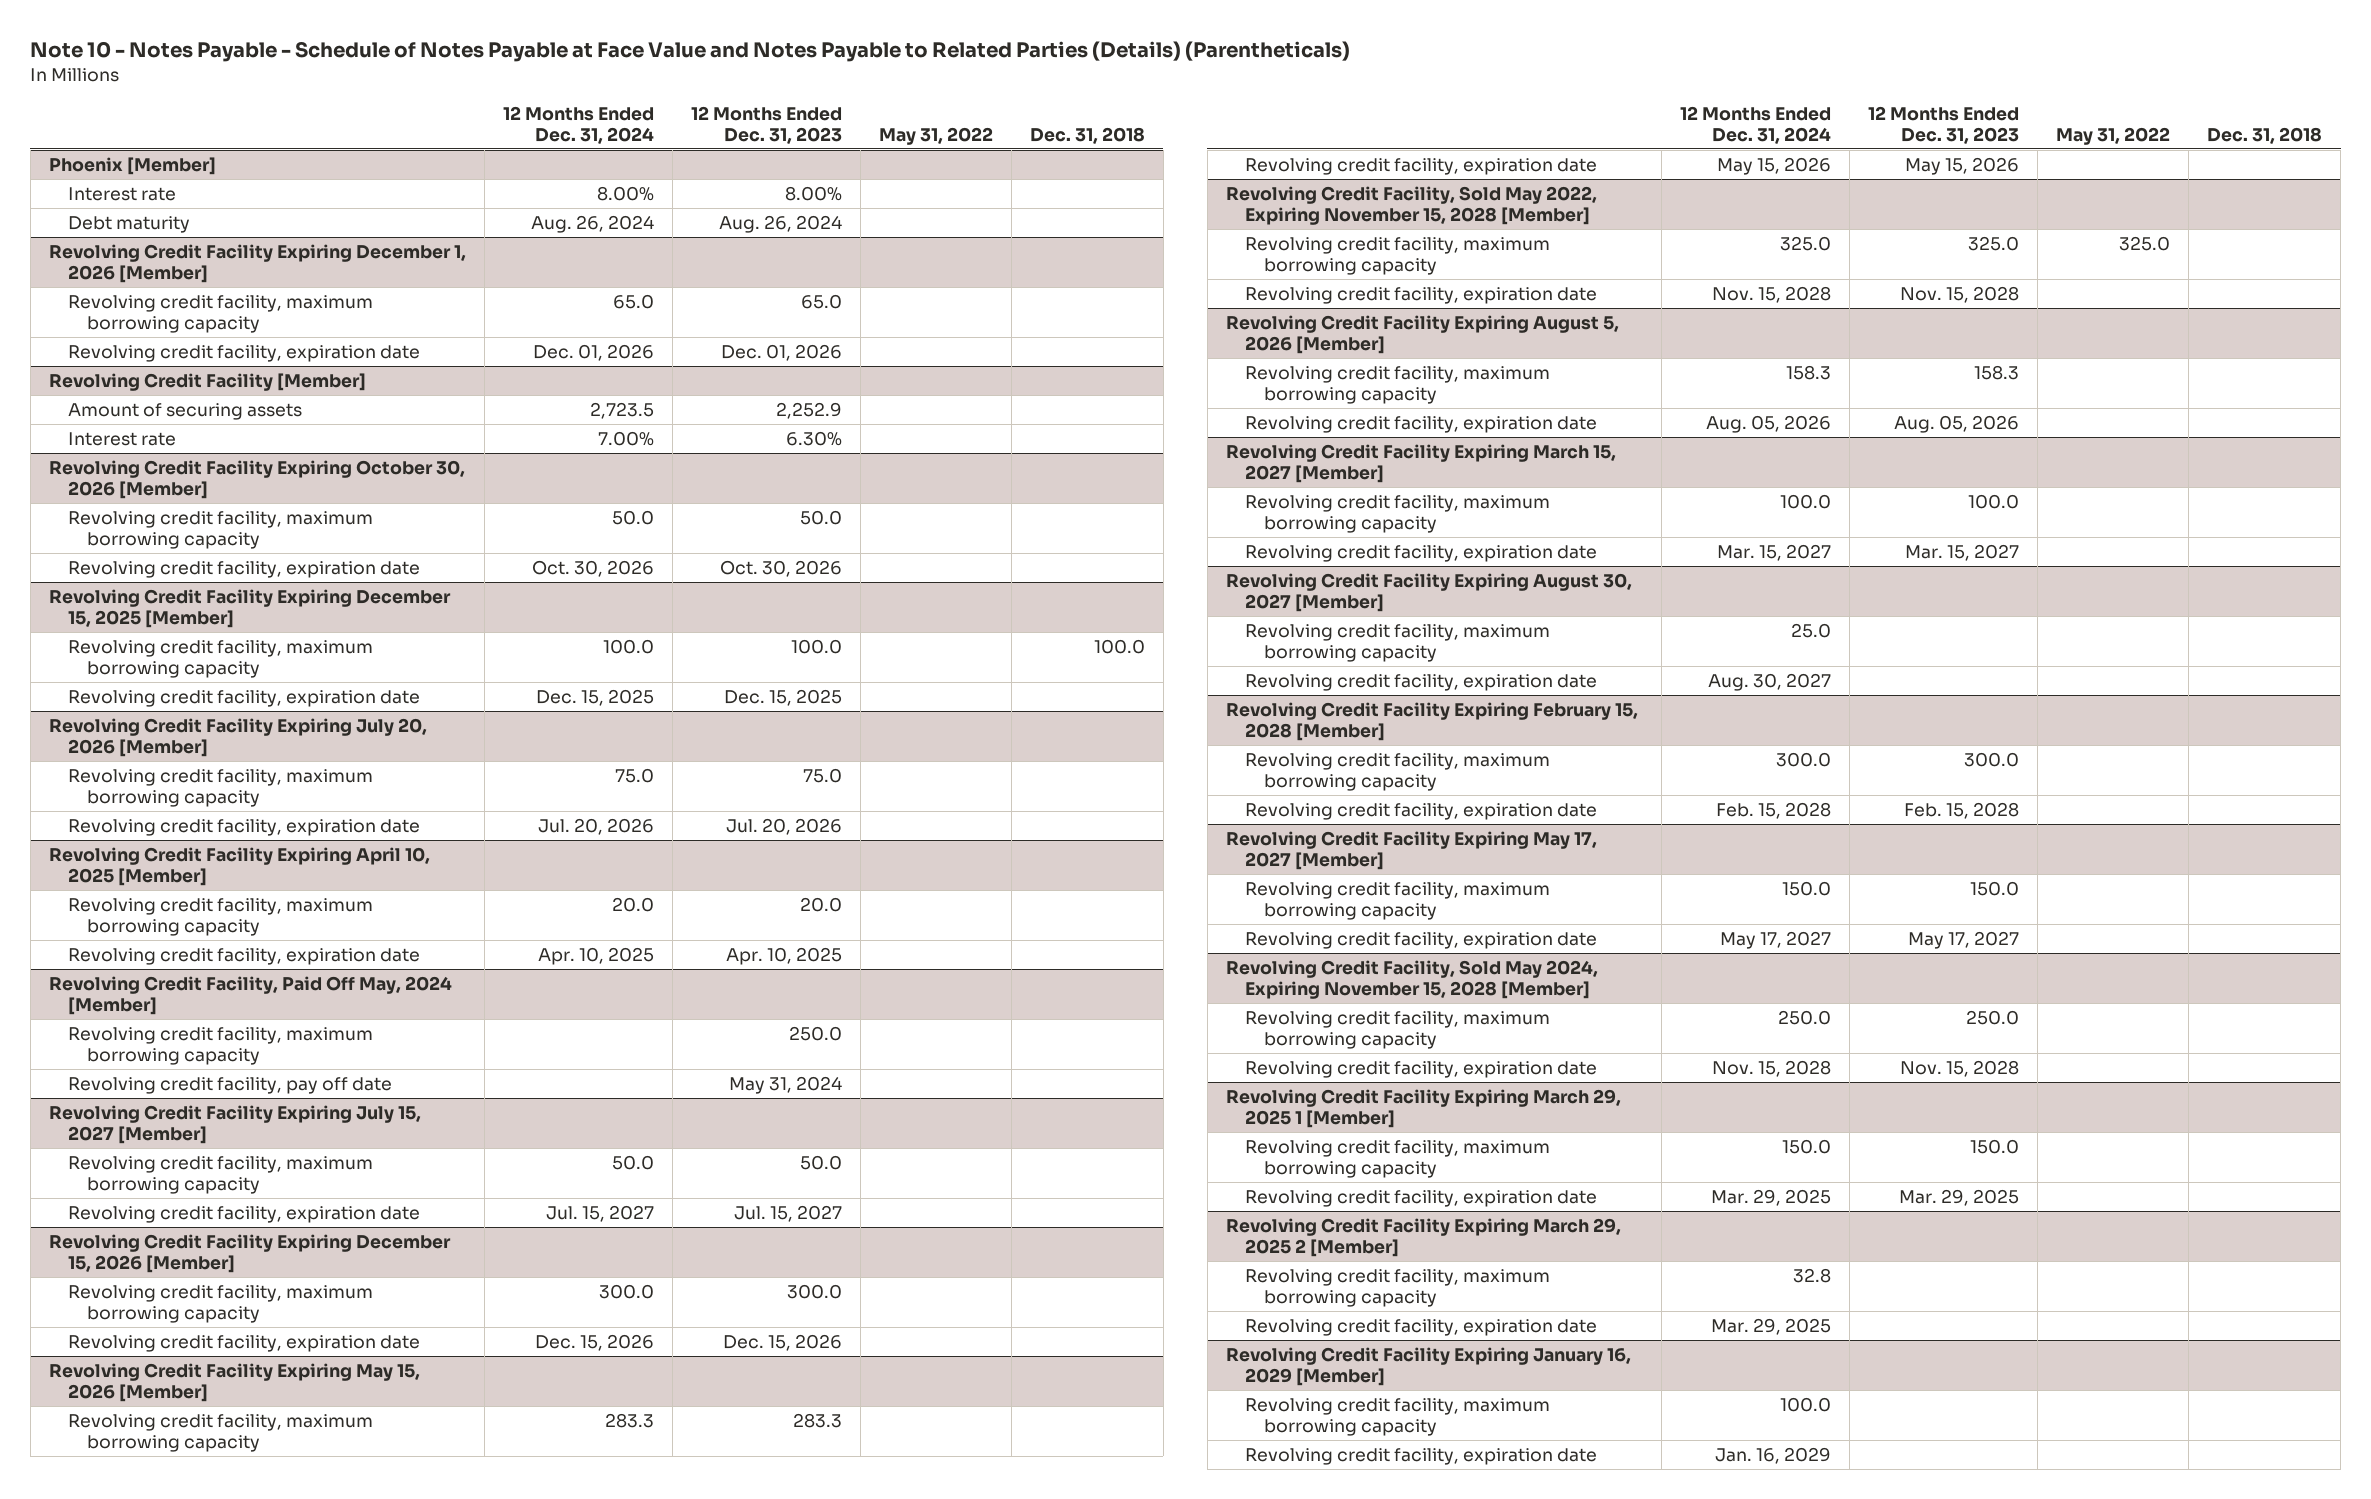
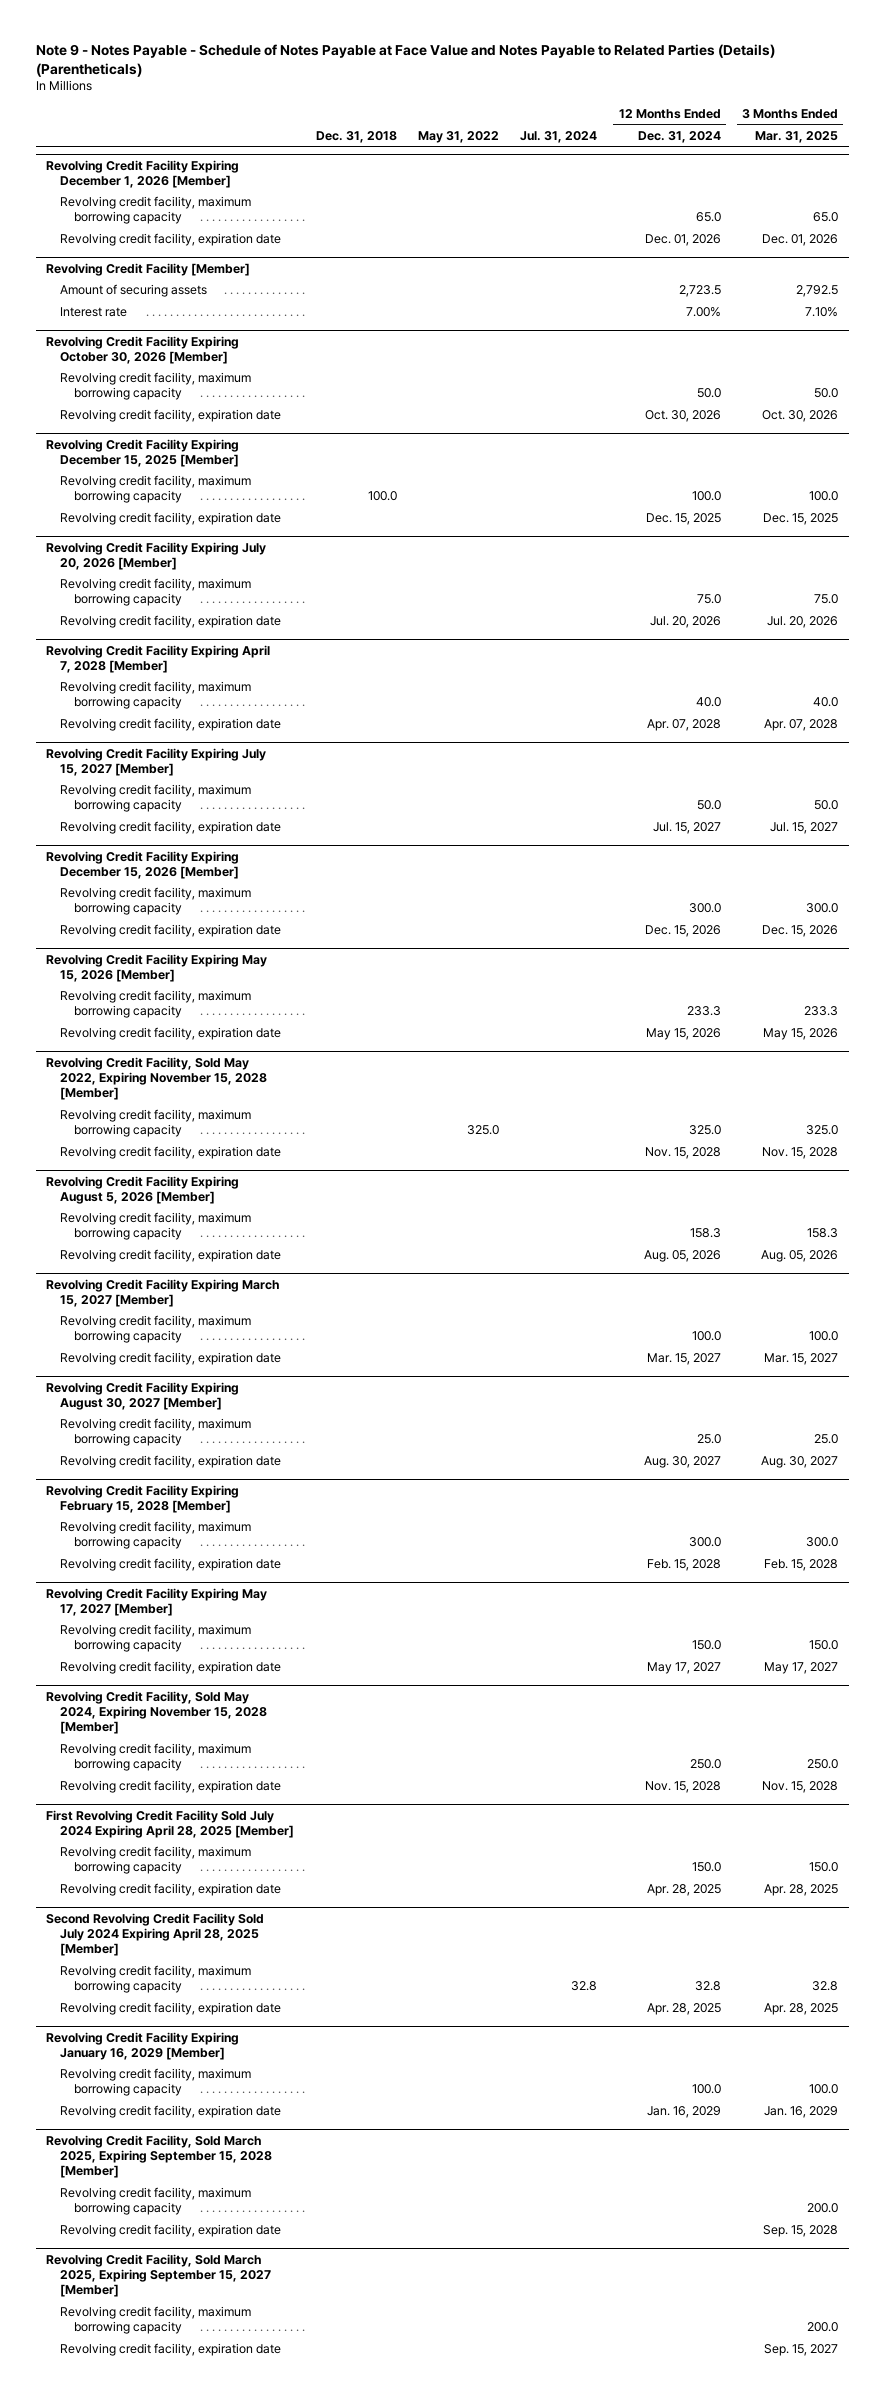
- Note 10 - Notes Payable - Schedule of Notes Payable at Face Value and Notes Payable to Related Parties (Details) (Parentheticals)
+ Note 9 - Notes Payable - Schedule of Notes Payable at Face Value and Notes Payable to Related Parties (Details) (Parentheticals)
- | 12 Months Ended Dec. 31, 2024 | 12 Months Ended Dec. 31, 2023 | May 31, 2022 | Dec. 31, 2018
+ | Dec. 31, 2018 | May 31, 2022 | Jul. 31, 2024 | 12 Months Ended Dec. 31, 2024 | 3 Months Ended Mar. 31, 2025
- Phoenix [Member]
- Interest rate | 8.00% | 8.00% | |
- Debt maturity | Aug. 26, 2024 | Aug. 26, 2024 | |
- Revolving Credit Facility Expiring April 10, 2025 [Member]
- Revolving credit facility, maximum borrowing capacity | 20.0 | 20.0 | |
- Revolving credit facility, expiration date | Apr. 10, 2025 | Apr. 10, 2025 | |
- Revolving Credit Facility, Paid Off May, 2024 [Member]
- Revolving credit facility, maximum borrowing capacity | | 250.0 | |
- Revolving credit facility, pay off date | | May 31, 2024 | |
+ Revolving Credit Facility Expiring April 7, 2028 [Member]
+ Revolving credit facility, maximum borrowing capacity | | | | 40.0 | 40.0
+ Revolving credit facility, expiration date | | | | Apr. 07, 2028 | Apr. 07, 2028
@ Revolving Credit Facility Expiring May 15, 2026 [Member]
- Revolving credit facility, maximum borrowing capacity | 283.3 | 283.3 | |
+ Revolving credit facility, maximum borrowing capacity | | | | 233.3 | 233.3
- Revolving Credit Facility Expiring March 29, 2025 1 [Member]
+ First Revolving Credit Facility Sold July 2024 Expiring April 28, 2025 [Member]
- Revolving credit facility, expiration date | Mar. 29, 2025 | Mar. 29, 2025 | |
- Revolving Credit Facility Expiring March 29, 2025 2 [Member]
+ Revolving credit facility, expiration date | | | | Apr. 28, 2025 | Apr. 28, 2025
+ Second Revolving Credit Facility Sold July 2024 Expiring April 28, 2025 [Member]
- Revolving credit facility, expiration date | Mar. 29, 2025 | | |
+ Revolving credit facility, expiration date | | | | Apr. 28, 2025 | Apr. 28, 2025
+ Revolving Credit Facility, Sold March 2025, Expiring September 15, 2028 [Member]
+ Revolving credit facility, maximum borrowing capacity | | | | | 200.0
+ Revolving credit facility, expiration date | | | | | Sep. 15, 2028
+ Revolving Credit Facility, Sold March 2025, Expiring September 15, 2027 [Member]
+ Revolving credit facility, maximum borrowing capacity | | | | | 200.0
+ Revolving credit facility, expiration date | | | | | Sep. 15, 2027

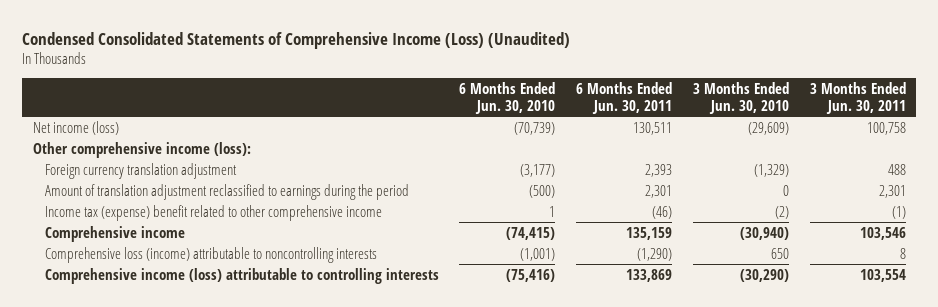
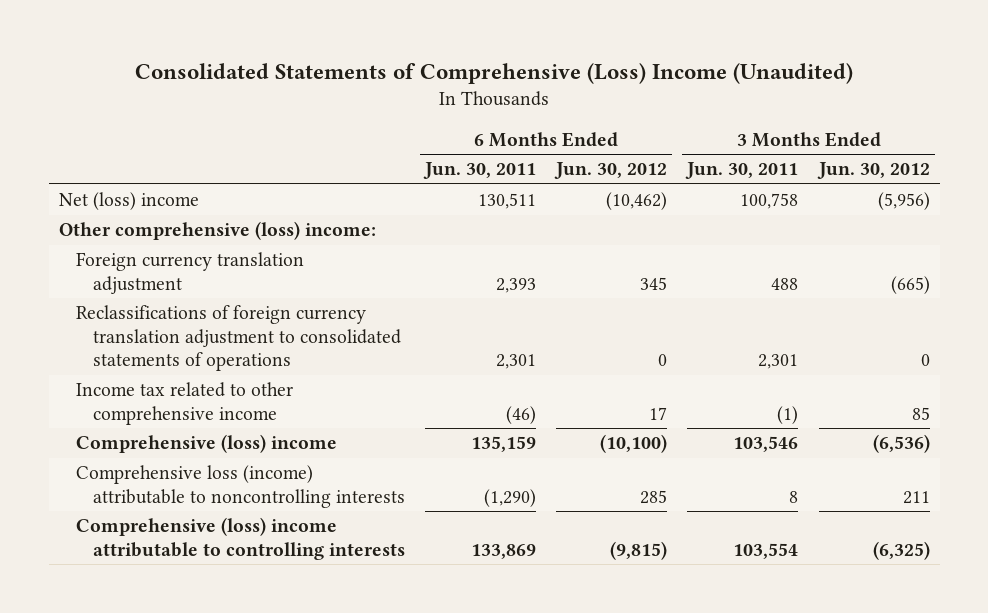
- Condensed Consolidated Statements of Comprehensive Income (Loss) (Unaudited)
+ Consolidated Statements of Comprehensive (Loss) Income (Unaudited)
- | 6 Months Ended Jun. 30, 2010 | 6 Months Ended Jun. 30, 2011 | 3 Months Ended Jun. 30, 2010 | 3 Months Ended Jun. 30, 2011
+ | 6 Months Ended Jun. 30, 2011 | 6 Months Ended Jun. 30, 2012 | 3 Months Ended Jun. 30, 2011 | 3 Months Ended Jun. 30, 2012
- Net income (loss) | (70,739) | 130,511 | (29,609) | 100,758
- Other comprehensive income (loss):
+ Net (loss) income | 130,511 | (10,462) | 100,758 | (5,956)
+ Other comprehensive (loss) income:
- Amount of translation adjustment reclassified to earnings during the period | (500) | 2,301 | 0 | 2,301
- Income tax (expense) benefit related to other comprehensive income | 1 | (46) | (2) | (1)
- Comprehensive income | (74,415) | 135,159 | (30,940) | 103,546
+ Reclassifications of foreign currency translation adjustment to consolidated statements of operations | 2,301 | 0 | 2,301 | 0
+ Income tax related to other comprehensive income | (46) | 17 | (1) | 85
+ Comprehensive (loss) income | 135,159 | (10,100) | 103,546 | (6,536)
- Comprehensive income (loss) attributable to controlling interests | (75,416) | 133,869 | (30,290) | 103,554
+ Comprehensive (loss) income attributable to controlling interests | 133,869 | (9,815) | 103,554 | (6,325)

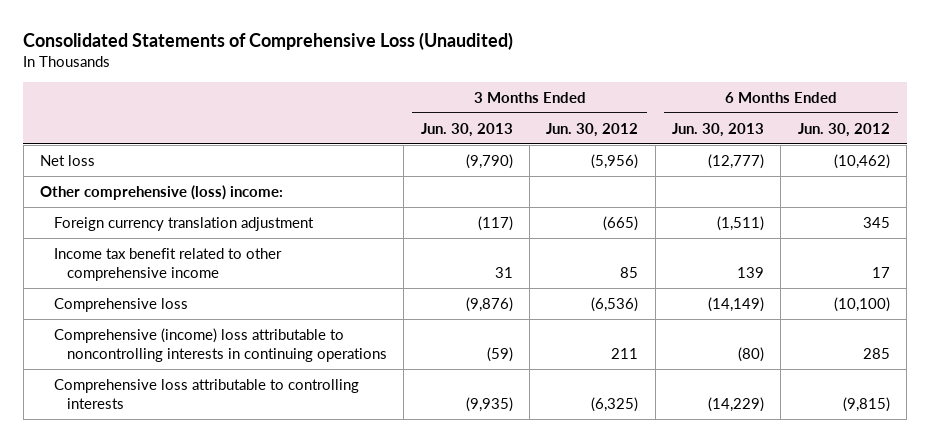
- Consolidated Statements of Comprehensive (Loss) Income (Unaudited)
+ Consolidated Statements of Comprehensive Loss (Unaudited)
- | 6 Months Ended Jun. 30, 2011 | 6 Months Ended Jun. 30, 2012 | 3 Months Ended Jun. 30, 2011 | 3 Months Ended Jun. 30, 2012
+ | 3 Months Ended Jun. 30, 2013 | 3 Months Ended Jun. 30, 2012 | 6 Months Ended Jun. 30, 2013 | 6 Months Ended Jun. 30, 2012
- Net (loss) income | 130,511 | (10,462) | 100,758 | (5,956)
+ Net loss | (9,790) | (5,956) | (12,777) | (10,462)
- Reclassifications of foreign currency translation adjustment to consolidated statements of operations | 2,301 | 0 | 2,301 | 0
- Income tax related to other comprehensive income | (46) | 17 | (1) | 85
- Comprehensive (loss) income | 135,159 | (10,100) | 103,546 | (6,536)
- Comprehensive loss (income) attributable to noncontrolling interests | (1,290) | 285 | 8 | 211
- Comprehensive (loss) income attributable to controlling interests | 133,869 | (9,815) | 103,554 | (6,325)
+ Income tax benefit related to other comprehensive income | 31 | 85 | 139 | 17
+ Comprehensive loss | (9,876) | (6,536) | (14,149) | (10,100)
+ Comprehensive (income) loss attributable to noncontrolling interests in continuing operations | (59) | 211 | (80) | 285
+ Comprehensive loss attributable to controlling interests | (9,935) | (6,325) | (14,229) | (9,815)

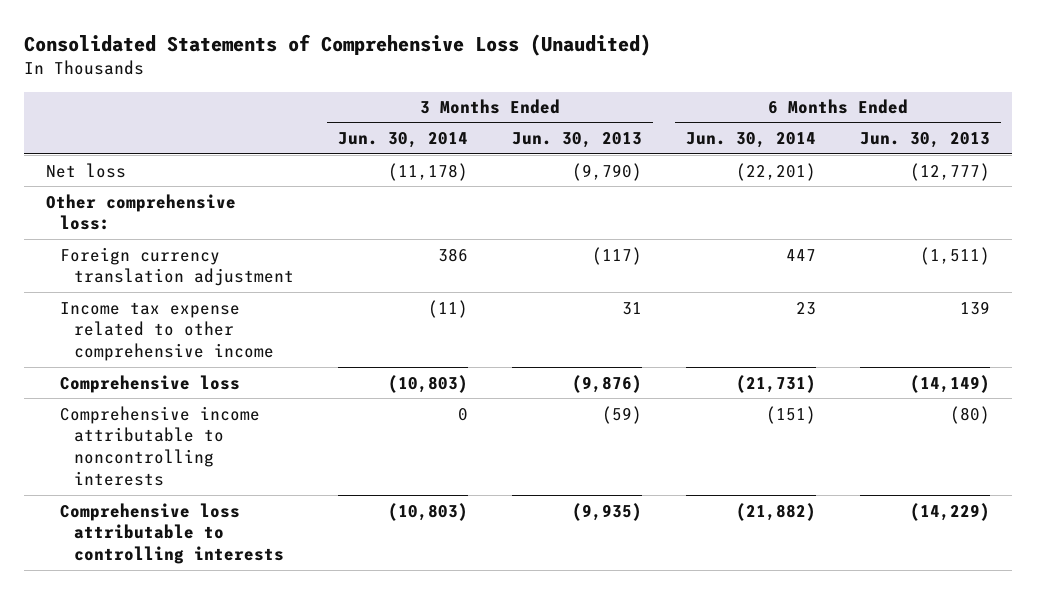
- | 3 Months Ended Jun. 30, 2013 | 3 Months Ended Jun. 30, 2012 | 6 Months Ended Jun. 30, 2013 | 6 Months Ended Jun. 30, 2012
+ | 3 Months Ended Jun. 30, 2014 | 3 Months Ended Jun. 30, 2013 | 6 Months Ended Jun. 30, 2014 | 6 Months Ended Jun. 30, 2013
- Other comprehensive (loss) income:
+ Other comprehensive loss:
- Income tax benefit related to other comprehensive income | 31 | 85 | 139 | 17
+ Income tax expense related to other comprehensive income | (11) | 31 | 23 | 139
- Comprehensive (income) loss attributable to noncontrolling interests in continuing operations | (59) | 211 | (80) | 285
+ Comprehensive income attributable to noncontrolling interests | 0 | (59) | (151) | (80)

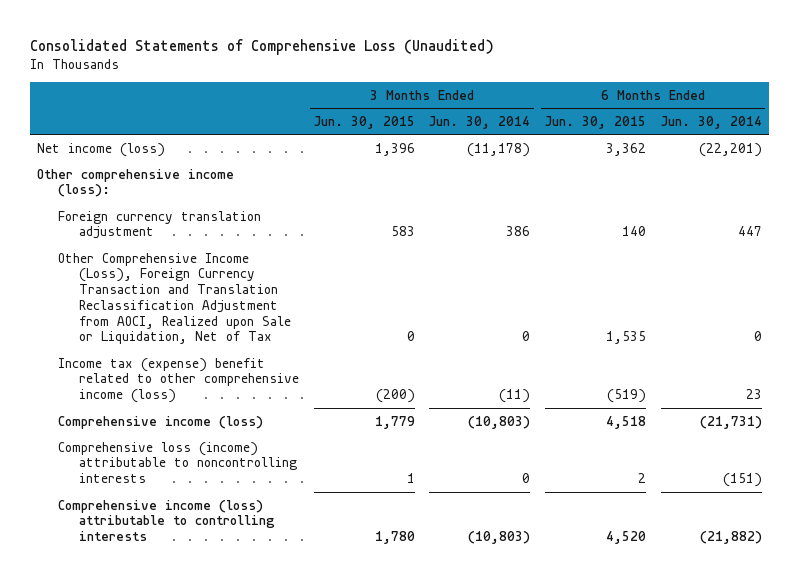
- | 3 Months Ended Jun. 30, 2014 | 3 Months Ended Jun. 30, 2013 | 6 Months Ended Jun. 30, 2014 | 6 Months Ended Jun. 30, 2013
+ | 3 Months Ended Jun. 30, 2015 | 3 Months Ended Jun. 30, 2014 | 6 Months Ended Jun. 30, 2015 | 6 Months Ended Jun. 30, 2014
- Net loss | (11,178) | (9,790) | (22,201) | (12,777)
- Other comprehensive loss:
+ Net income (loss) | 1,396 | (11,178) | 3,362 | (22,201)
+ Other comprehensive income (loss):
- Income tax expense related to other comprehensive income | (11) | 31 | 23 | 139
- Comprehensive loss | (10,803) | (9,876) | (21,731) | (14,149)
- Comprehensive income attributable to noncontrolling interests | 0 | (59) | (151) | (80)
- Comprehensive loss attributable to controlling interests | (10,803) | (9,935) | (21,882) | (14,229)
+ Other Comprehensive Income (Loss), Foreign Currency Transaction and Translation Reclassification Adjustment from AOCI, Realized upon Sale or Liquidation, Net of Tax | 0 | 0 | 1,535 | 0
+ Income tax (expense) benefit related to other comprehensive income (loss) | (200) | (11) | (519) | 23
+ Comprehensive income (loss) | 1,779 | (10,803) | 4,518 | (21,731)
+ Comprehensive loss (income) attributable to noncontrolling interests | 1 | 0 | 2 | (151)
+ Comprehensive income (loss) attributable to controlling interests | 1,780 | (10,803) | 4,520 | (21,882)

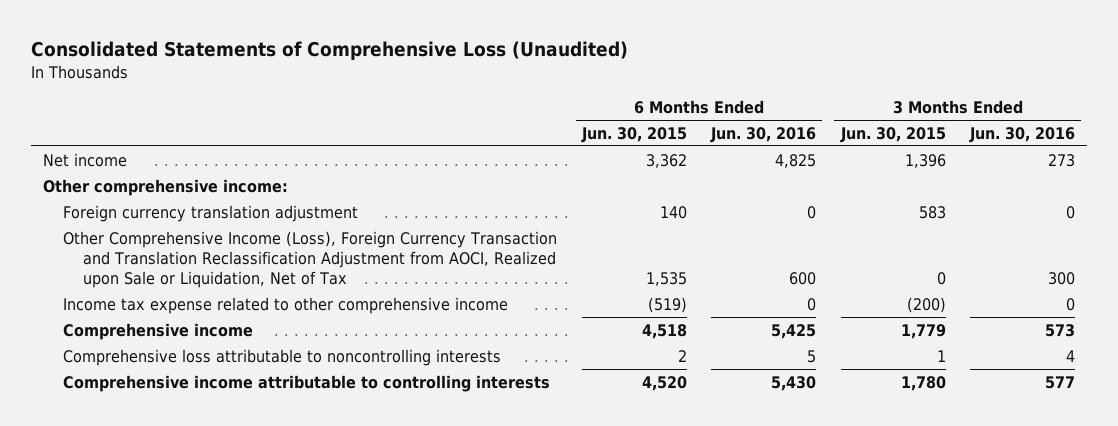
- | 3 Months Ended Jun. 30, 2015 | 3 Months Ended Jun. 30, 2014 | 6 Months Ended Jun. 30, 2015 | 6 Months Ended Jun. 30, 2014
+ | 6 Months Ended Jun. 30, 2015 | 6 Months Ended Jun. 30, 2016 | 3 Months Ended Jun. 30, 2015 | 3 Months Ended Jun. 30, 2016
- Net income (loss) | 1,396 | (11,178) | 3,362 | (22,201)
- Other comprehensive income (loss):
+ Net income | 3,362 | 4,825 | 1,396 | 273
+ Other comprehensive income:
- Income tax (expense) benefit related to other comprehensive income (loss) | (200) | (11) | (519) | 23
- Comprehensive income (loss) | 1,779 | (10,803) | 4,518 | (21,731)
- Comprehensive loss (income) attributable to noncontrolling interests | 1 | 0 | 2 | (151)
- Comprehensive income (loss) attributable to controlling interests | 1,780 | (10,803) | 4,520 | (21,882)
+ Income tax expense related to other comprehensive income | (519) | 0 | (200) | 0
+ Comprehensive income | 4,518 | 5,425 | 1,779 | 573
+ Comprehensive loss attributable to noncontrolling interests | 2 | 5 | 1 | 4
+ Comprehensive income attributable to controlling interests | 4,520 | 5,430 | 1,780 | 577

